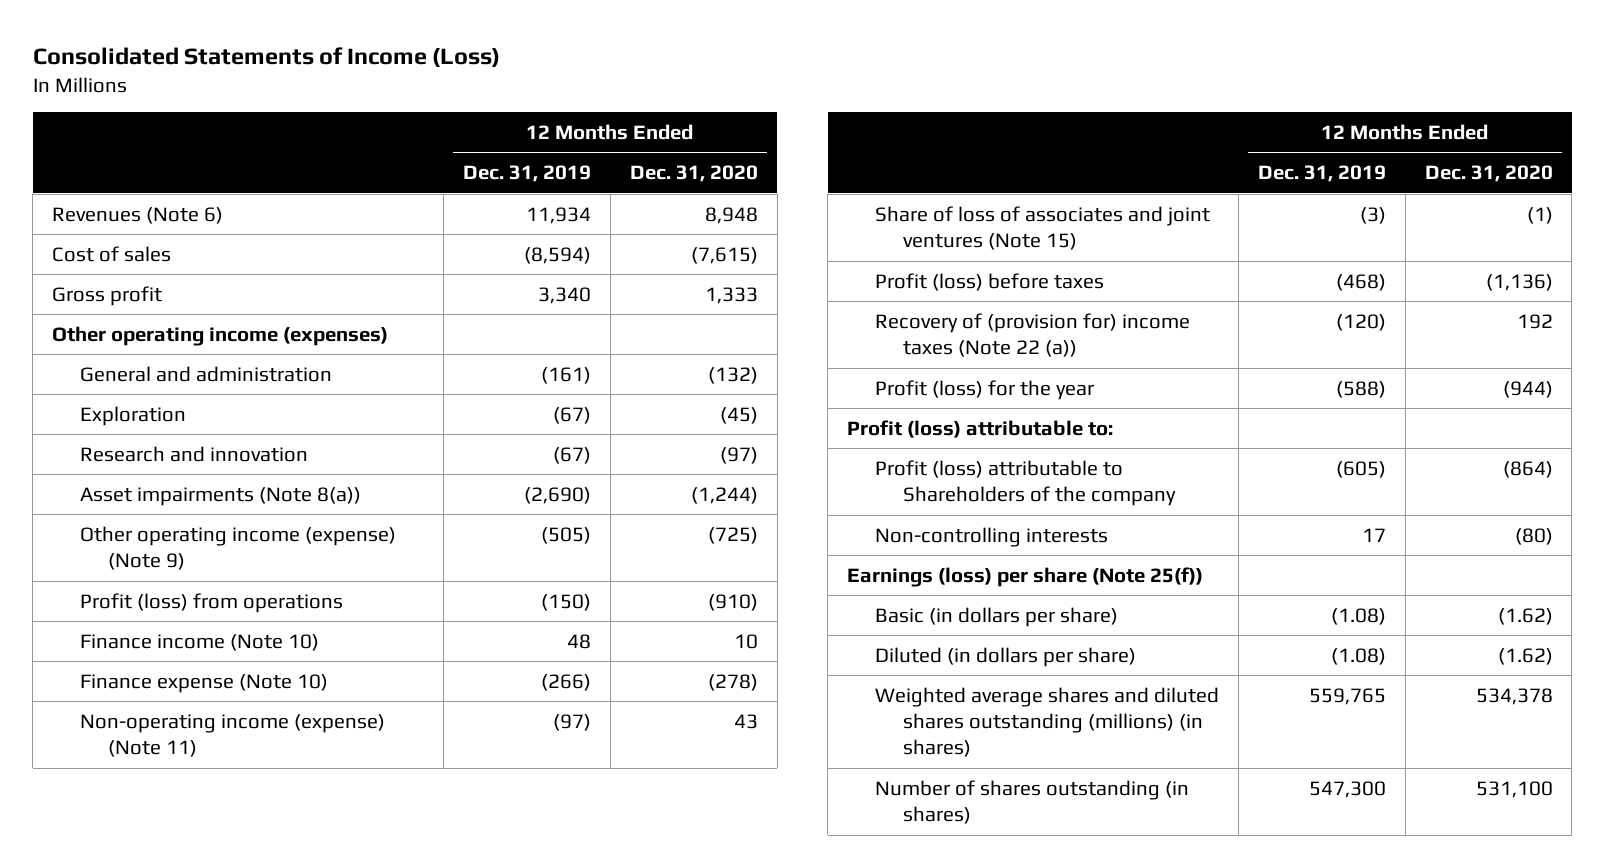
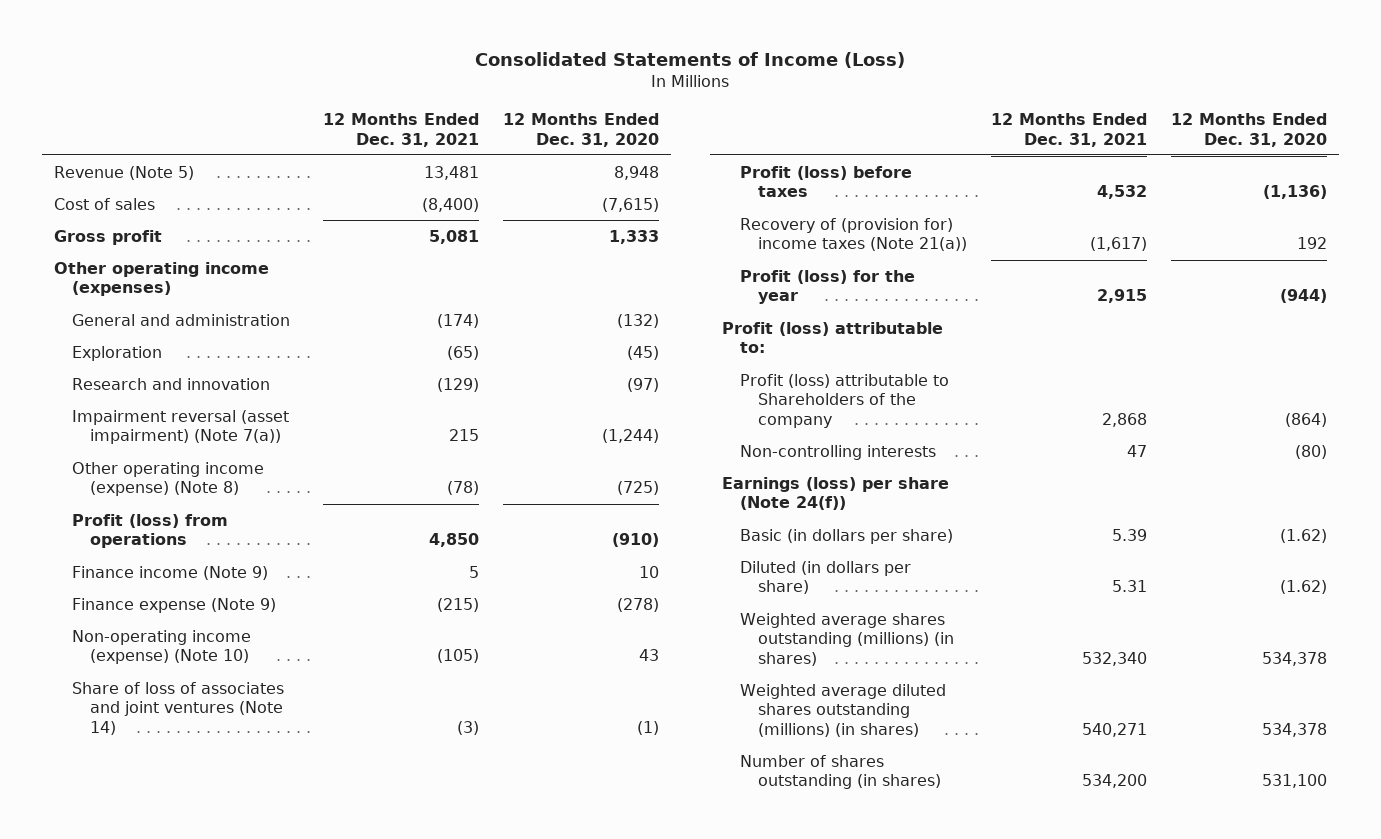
- | 12 Months Ended Dec. 31, 2019 | 12 Months Ended Dec. 31, 2020
+ | 12 Months Ended Dec. 31, 2021 | 12 Months Ended Dec. 31, 2020
- Revenues (Note 6) | 11,934 | 8,948
+ Revenue (Note 5) | 13,481 | 8,948
- Asset impairments (Note 8(a)) | (2,690) | (1,244)
- Other operating income (expense) (Note 9) | (505) | (725)
+ Impairment reversal (asset impairment) (Note 7(a)) | 215 | (1,244)
+ Other operating income (expense) (Note 8) | (78) | (725)
- Finance income (Note 10) | 48 | 10
- Finance expense (Note 10) | (266) | (278)
- Non-operating income (expense) (Note 11) | (97) | 43
- Share of loss of associates and joint ventures (Note 15) | (3) | (1)
+ Finance income (Note 9) | 5 | 10
+ Finance expense (Note 9) | (215) | (278)
+ Non-operating income (expense) (Note 10) | (105) | 43
+ Share of loss of associates and joint ventures (Note 14) | (3) | (1)
- Recovery of (provision for) income taxes (Note 22 (a)) | (120) | 192
+ Recovery of (provision for) income taxes (Note 21(a)) | (1,617) | 192
- Earnings (loss) per share (Note 25(f))
+ Earnings (loss) per share (Note 24(f))
- Weighted average shares and diluted shares outstanding (millions) (in shares) | 559,765 | 534,378
+ Weighted average shares outstanding (millions) (in shares) | 532,340 | 534,378
+ Weighted average diluted shares outstanding (millions) (in shares) | 540,271 | 534,378

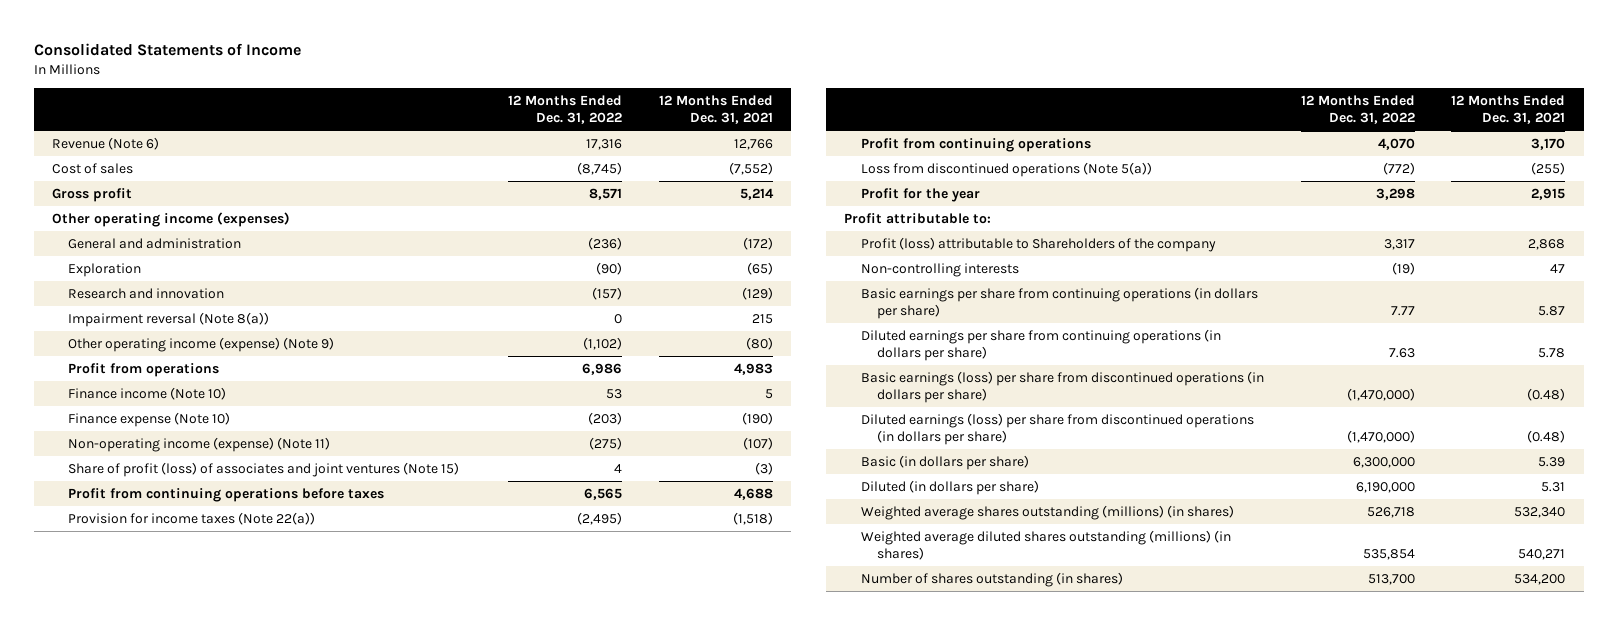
- Consolidated Statements of Income (Loss)
+ Consolidated Statements of Income
- | 12 Months Ended Dec. 31, 2021 | 12 Months Ended Dec. 31, 2020
+ | 12 Months Ended Dec. 31, 2022 | 12 Months Ended Dec. 31, 2021
- Revenue (Note 5) | 13,481 | 8,948
- Cost of sales | (8,400) | (7,615)
- Gross profit | 5,081 | 1,333
+ Revenue (Note 6) | 17,316 | 12,766
+ Cost of sales | (8,745) | (7,552)
+ Gross profit | 8,571 | 5,214
- General and administration | (174) | (132)
+ General and administration | (236) | (172)
- Impairment reversal (asset impairment) (Note 7(a)) | 215 | (1,244)
- Other operating income (expense) (Note 8) | (78) | (725)
- Profit (loss) from operations | 4,850 | (910)
- Finance income (Note 9) | 5 | 10
- Finance expense (Note 9) | (215) | (278)
- Non-operating income (expense) (Note 10) | (105) | 43
- Share of loss of associates and joint ventures (Note 14) | (3) | (1)
- Profit (loss) before taxes | 4,532 | (1,136)
- Recovery of (provision for) income taxes (Note 21(a)) | (1,617) | 192
- Profit (loss) for the year | 2,915 | (944)
- Profit (loss) attributable to:
+ Impairment reversal (Note 8(a)) | 0 | 215
+ Other operating income (expense) (Note 9) | (1,102) | (80)
+ Profit from operations | 6,986 | 4,983
+ Finance income (Note 10) | 53 | 5
+ Finance expense (Note 10) | (203) | (190)
+ Non-operating income (expense) (Note 11) | (275) | (107)
+ Share of profit (loss) of associates and joint ventures (Note 15) | 4 | (3)
+ Profit from continuing operations before taxes | 6,565 | 4,688
+ Provision for income taxes (Note 22(a)) | (2,495) | (1,518)
+ Profit from continuing operations | 4,070 | 3,170
+ Loss from discontinued operations (Note 5(a)) | (772) | (255)
+ Profit for the year | 3,298 | 2,915
+ Profit attributable to:
- Earnings (loss) per share (Note 24(f))
+ Basic earnings per share from continuing operations (in dollars per share) | 7.77 | 5.87
+ Diluted earnings per share from continuing operations (in dollars per share) | 7.63 | 5.78
+ Basic earnings (loss) per share from discontinued operations (in dollars per share) | (1,470,000) | (0.48)
+ Diluted earnings (loss) per share from discontinued operations (in dollars per share) | (1,470,000) | (0.48)

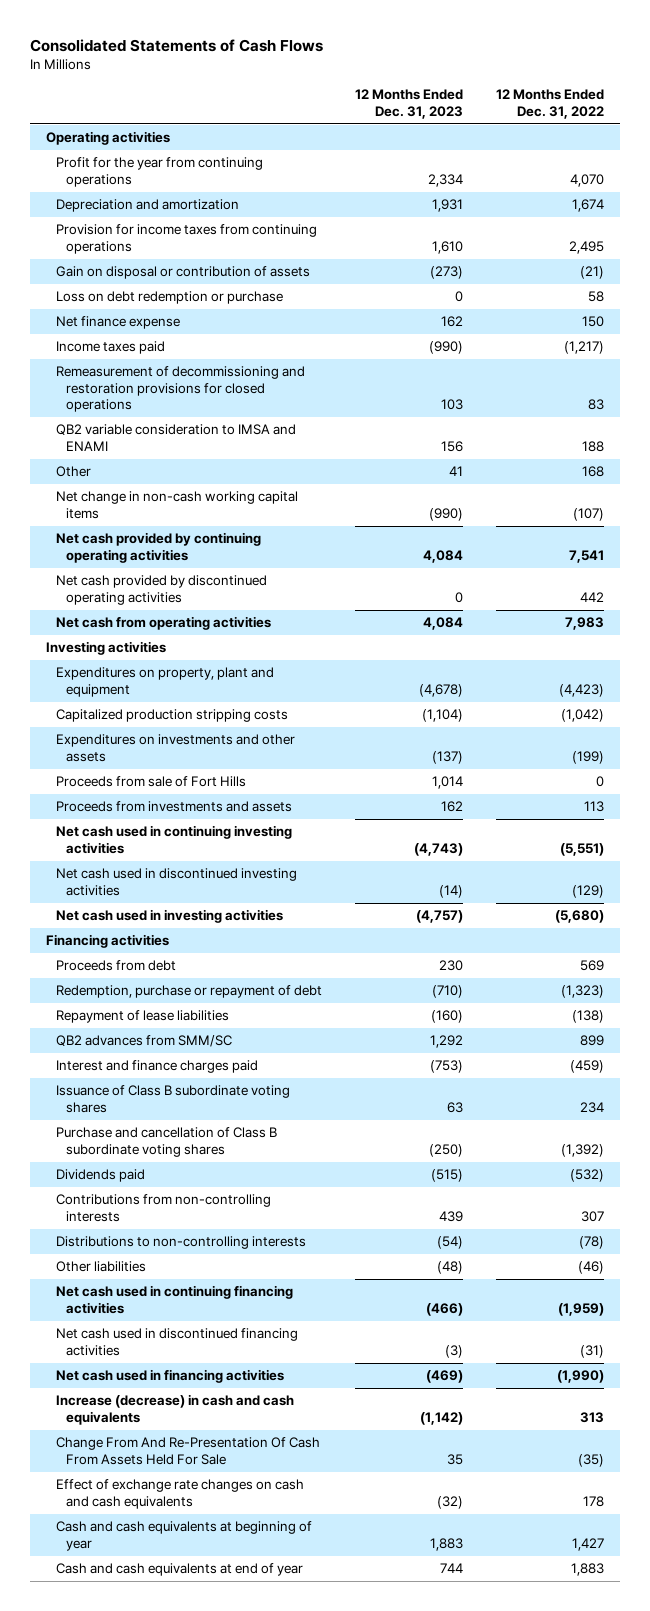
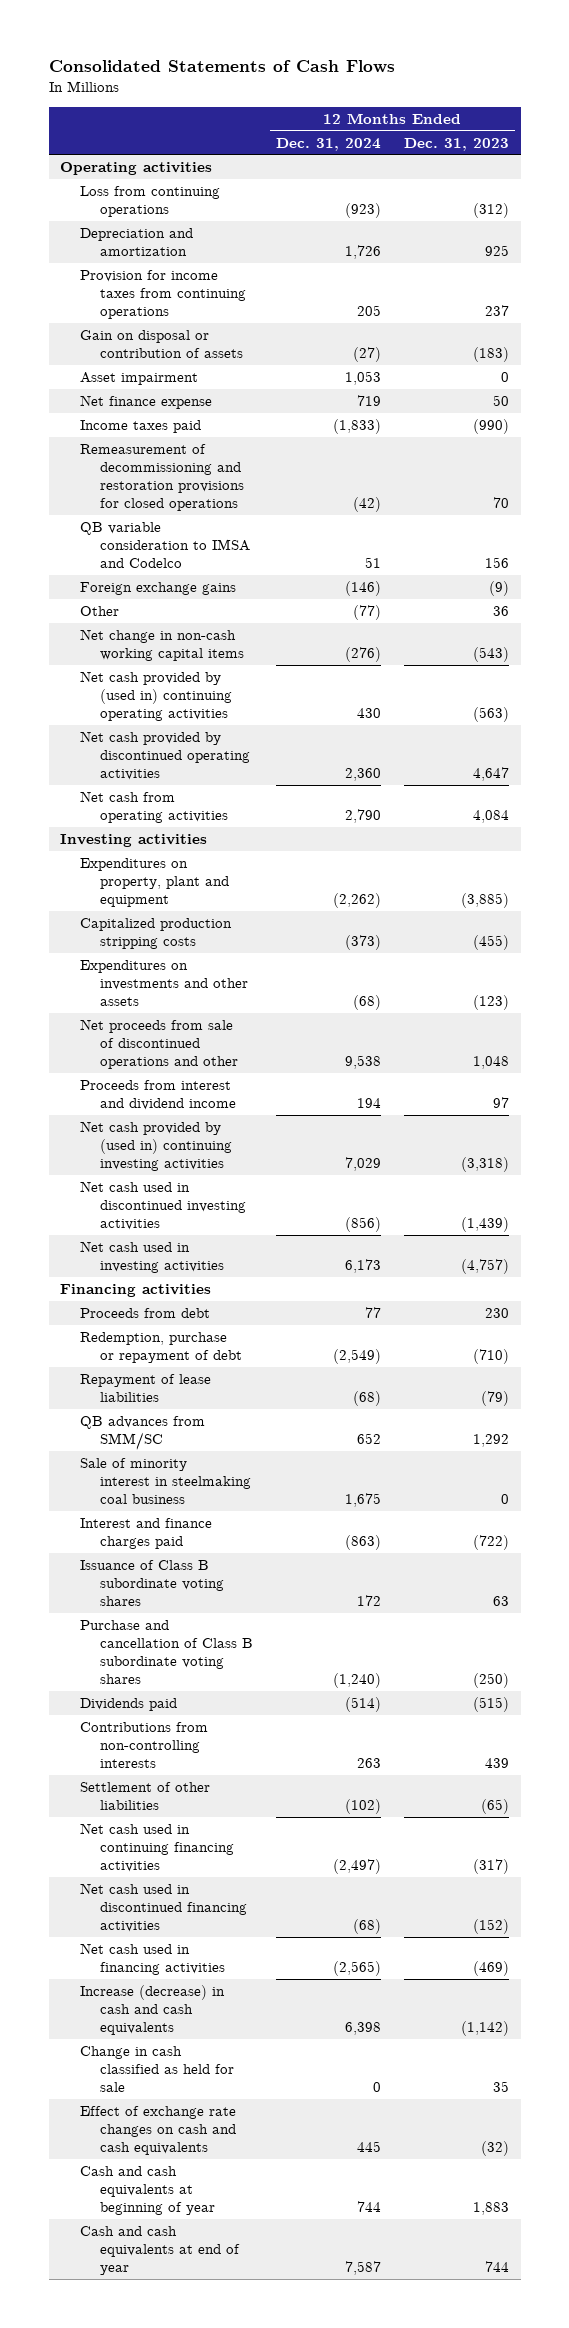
- | 12 Months Ended Dec. 31, 2023 | 12 Months Ended Dec. 31, 2022
+ | 12 Months Ended Dec. 31, 2024 | 12 Months Ended Dec. 31, 2023
- Profit for the year from continuing operations | 2,334 | 4,070
- Depreciation and amortization | 1,931 | 1,674
- Provision for income taxes from continuing operations | 1,610 | 2,495
- Gain on disposal or contribution of assets | (273) | (21)
- Loss on debt redemption or purchase | 0 | 58
- Net finance expense | 162 | 150
+ Loss from continuing operations | (923) | (312)
+ Depreciation and amortization | 1,726 | 925
+ Provision for income taxes from continuing operations | 205 | 237
+ Gain on disposal or contribution of assets | (27) | (183)
+ Asset impairment | 1,053 | 0
+ Net finance expense | 719 | 50
- Remeasurement of decommissioning and restoration provisions for closed operations | 103 | 83
- QB2 variable consideration to IMSA and ENAMI | 156 | 188
- Other | 41 | 168
- Net change in non-cash working capital items | (990) | (107)
- Net cash provided by continuing operating activities | 4,084 | 7,541
- Net cash provided by discontinued operating activities | 0 | 442
+ Remeasurement of decommissioning and restoration provisions for closed operations | (42) | 70
+ QB variable consideration to IMSA and Codelco | 51 | 156
+ Foreign exchange gains | (146) | (9)
+ Other | (77) | 36
+ Net change in non-cash working capital items | (276) | (543)
+ Net cash provided by (used in) continuing operating activities | 430 | (563)
+ Net cash provided by discontinued operating activities | 2,360 | 4,647
- Expenditures on property, plant and equipment | (4,678) | (4,423)
- Capitalized production stripping costs | (1,104) | (1,042)
- Expenditures on investments and other assets | (137) | (199)
- Proceeds from sale of Fort Hills | 1,014 | 0
- Proceeds from investments and assets | 162 | 113
- Net cash used in continuing investing activities | (4,743) | (5,551)
- Net cash used in discontinued investing activities | (14) | (129)
+ Expenditures on property, plant and equipment | (2,262) | (3,885)
+ Capitalized production stripping costs | (373) | (455)
+ Expenditures on investments and other assets | (68) | (123)
+ Net proceeds from sale of discontinued operations and other | 9,538 | 1,048
+ Proceeds from interest and dividend income | 194 | 97
+ Net cash provided by (used in) continuing investing activities | 7,029 | (3,318)
+ Net cash used in discontinued investing activities | (856) | (1,439)
- Repayment of lease liabilities | (160) | (138)
- QB2 advances from SMM/SC | 1,292 | 899
- Interest and finance charges paid | (753) | (459)
+ Repayment of lease liabilities | (68) | (79)
+ QB advances from SMM/SC | 652 | 1,292
+ Sale of minority interest in steelmaking coal business | 1,675 | 0
+ Interest and finance charges paid | (863) | (722)
- Distributions to non-controlling interests | (54) | (78)
- Other liabilities | (48) | (46)
- Net cash used in continuing financing activities | (466) | (1,959)
- Net cash used in discontinued financing activities | (3) | (31)
+ Settlement of other liabilities | (102) | (65)
+ Net cash used in continuing financing activities | (2,497) | (317)
+ Net cash used in discontinued financing activities | (68) | (152)
- Change From And Re-Presentation Of Cash From Assets Held For Sale | 35 | (35)
+ Change in cash classified as held for sale | 0 | 35

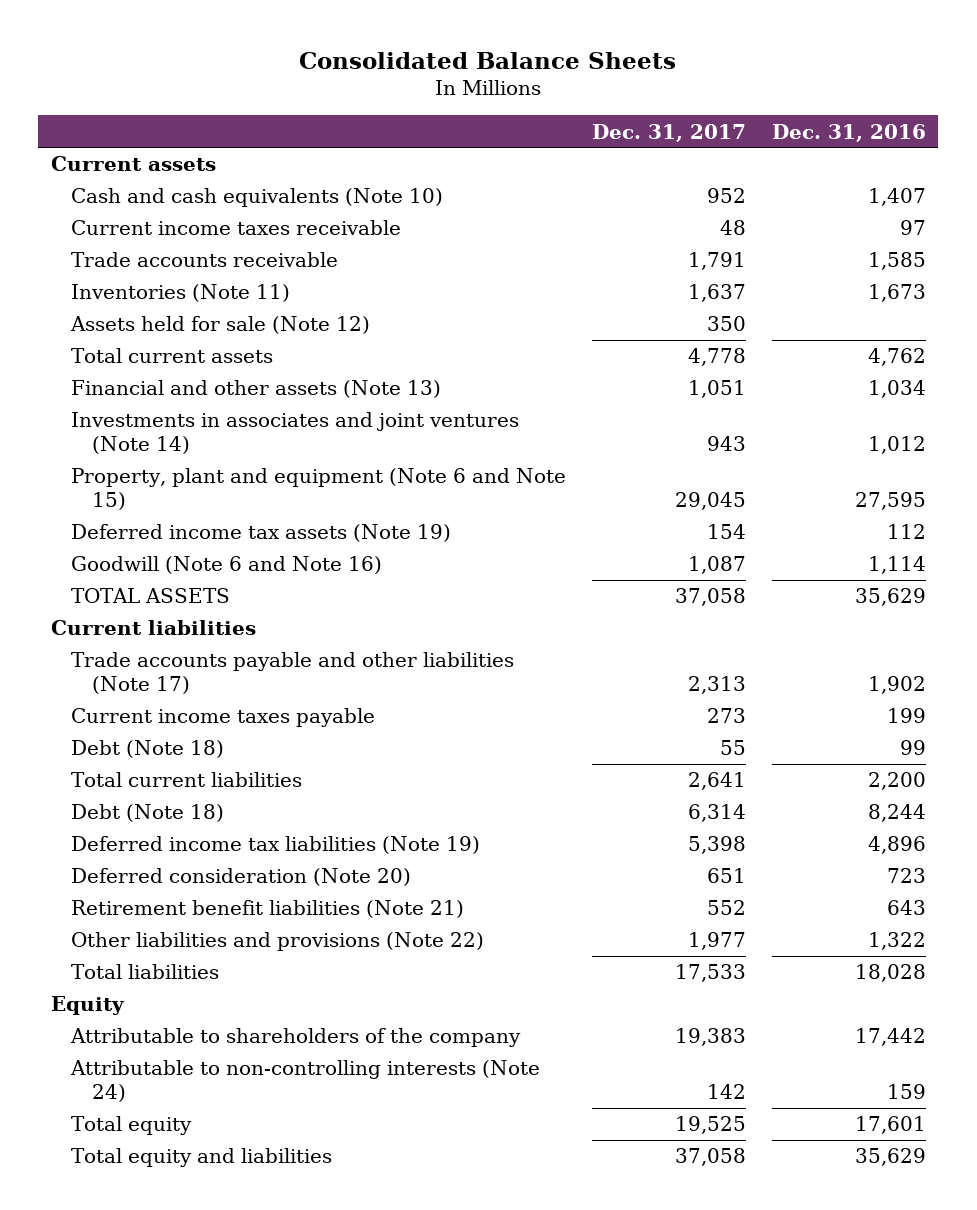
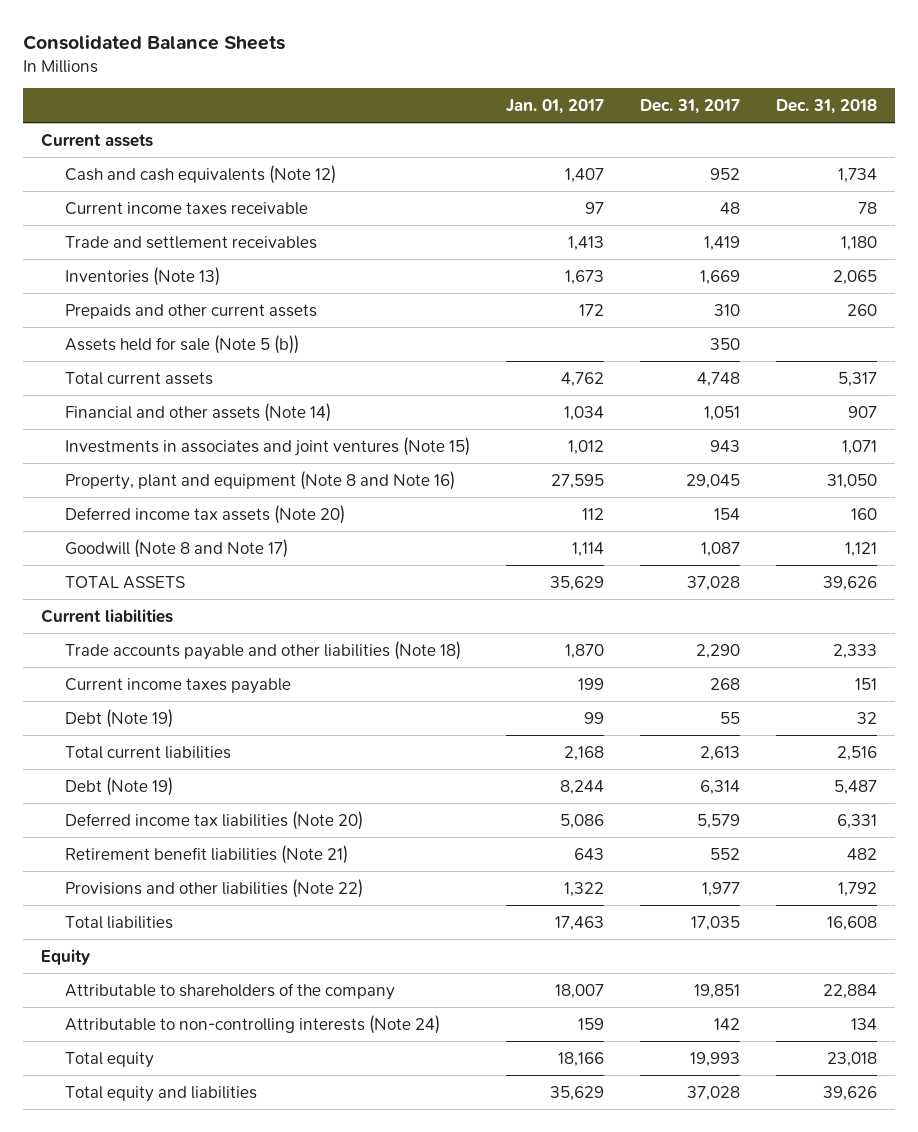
- | Dec. 31, 2017 | Dec. 31, 2016
+ | Jan. 01, 2017 | Dec. 31, 2017 | Dec. 31, 2018
- Cash and cash equivalents (Note 10) | 952 | 1,407
+ Cash and cash equivalents (Note 12) | 1,407 | 952 | 1,734
- Trade accounts receivable | 1,791 | 1,585
- Inventories (Note 11) | 1,637 | 1,673
- Assets held for sale (Note 12) | 350 |
- Total current assets | 4,778 | 4,762
- Financial and other assets (Note 13) | 1,051 | 1,034
- Investments in associates and joint ventures (Note 14) | 943 | 1,012
- Property, plant and equipment (Note 6 and Note 15) | 29,045 | 27,595
- Deferred income tax assets (Note 19) | 154 | 112
- Goodwill (Note 6 and Note 16) | 1,087 | 1,114
- TOTAL ASSETS | 37,058 | 35,629
+ Trade and settlement receivables | 1,413 | 1,419 | 1,180
+ Inventories (Note 13) | 1,673 | 1,669 | 2,065
+ Prepaids and other current assets | 172 | 310 | 260
+ Assets held for sale (Note 5 (b)) | | 350 |
+ Total current assets | 4,762 | 4,748 | 5,317
+ Financial and other assets (Note 14) | 1,034 | 1,051 | 907
+ Investments in associates and joint ventures (Note 15) | 1,012 | 943 | 1,071
+ Property, plant and equipment (Note 8 and Note 16) | 27,595 | 29,045 | 31,050
+ Deferred income tax assets (Note 20) | 112 | 154 | 160
+ Goodwill (Note 8 and Note 17) | 1,114 | 1,087 | 1,121
+ TOTAL ASSETS | 35,629 | 37,028 | 39,626
- Trade accounts payable and other liabilities (Note 17) | 2,313 | 1,902
- Current income taxes payable | 273 | 199
- Debt (Note 18) | 55 | 99
- Total current liabilities | 2,641 | 2,200
- Debt (Note 18) | 6,314 | 8,244
- Deferred income tax liabilities (Note 19) | 5,398 | 4,896
- Deferred consideration (Note 20) | 651 | 723
+ Trade accounts payable and other liabilities (Note 18) | 1,870 | 2,290 | 2,333
+ Current income taxes payable | 199 | 268 | 151
+ Debt (Note 19) | 99 | 55 | 32
+ Total current liabilities | 2,168 | 2,613 | 2,516
+ Debt (Note 19) | 8,244 | 6,314 | 5,487
+ Deferred income tax liabilities (Note 20) | 5,086 | 5,579 | 6,331
- Other liabilities and provisions (Note 22) | 1,977 | 1,322
- Total liabilities | 17,533 | 18,028
+ Provisions and other liabilities (Note 22) | 1,322 | 1,977 | 1,792
+ Total liabilities | 17,463 | 17,035 | 16,608
- Attributable to shareholders of the company | 19,383 | 17,442
+ Attributable to shareholders of the company | 18,007 | 19,851 | 22,884
- Total equity | 19,525 | 17,601
- Total equity and liabilities | 37,058 | 35,629
+ Total equity | 18,166 | 19,993 | 23,018
+ Total equity and liabilities | 35,629 | 37,028 | 39,626

